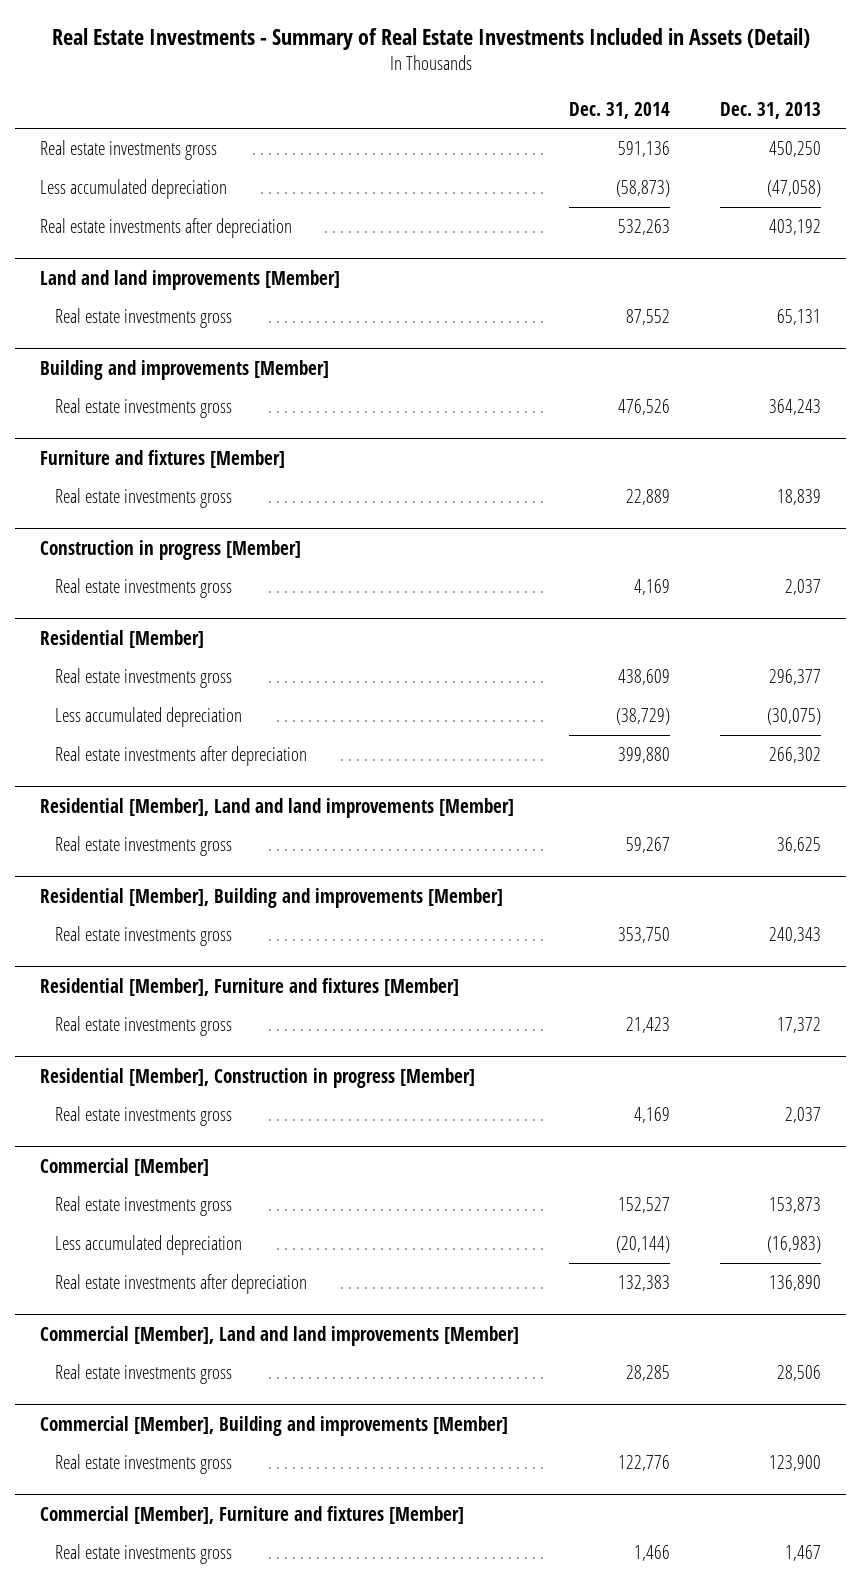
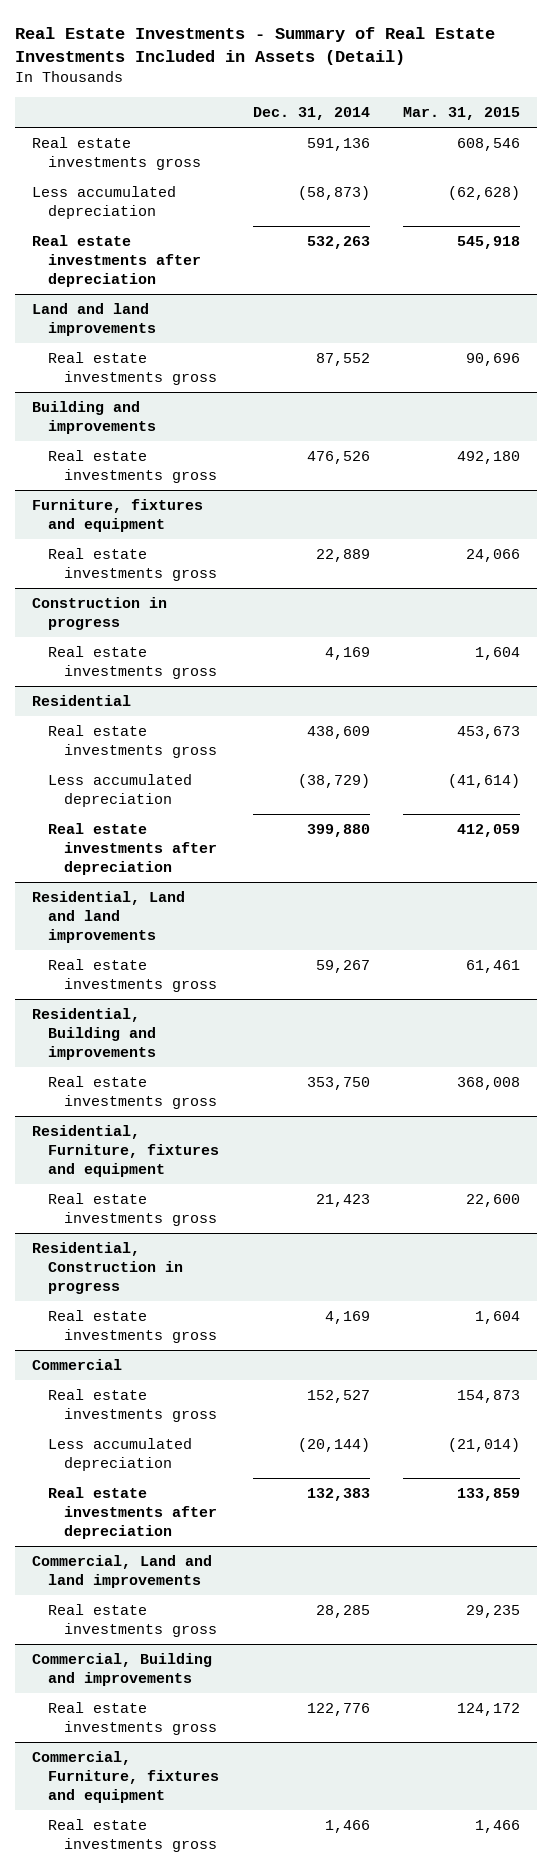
- | Dec. 31, 2014 | Dec. 31, 2013
+ | Dec. 31, 2014 | Mar. 31, 2015
- Land and land improvements [Member]
+ Land and land improvements
- Building and improvements [Member]
+ Building and improvements
- Furniture and fixtures [Member]
+ Furniture, fixtures and equipment
- Construction in progress [Member]
+ Construction in progress
- Residential [Member]
+ Residential
- Residential [Member], Land and land improvements [Member]
+ Residential, Land and land improvements
- Residential [Member], Building and improvements [Member]
+ Residential, Building and improvements
- Residential [Member], Furniture and fixtures [Member]
+ Residential, Furniture, fixtures and equipment
- Residential [Member], Construction in progress [Member]
+ Residential, Construction in progress
- Commercial [Member]
+ Commercial
- Commercial [Member], Land and land improvements [Member]
+ Commercial, Land and land improvements
- Commercial [Member], Building and improvements [Member]
+ Commercial, Building and improvements
- Commercial [Member], Furniture and fixtures [Member]
+ Commercial, Furniture, fixtures and equipment

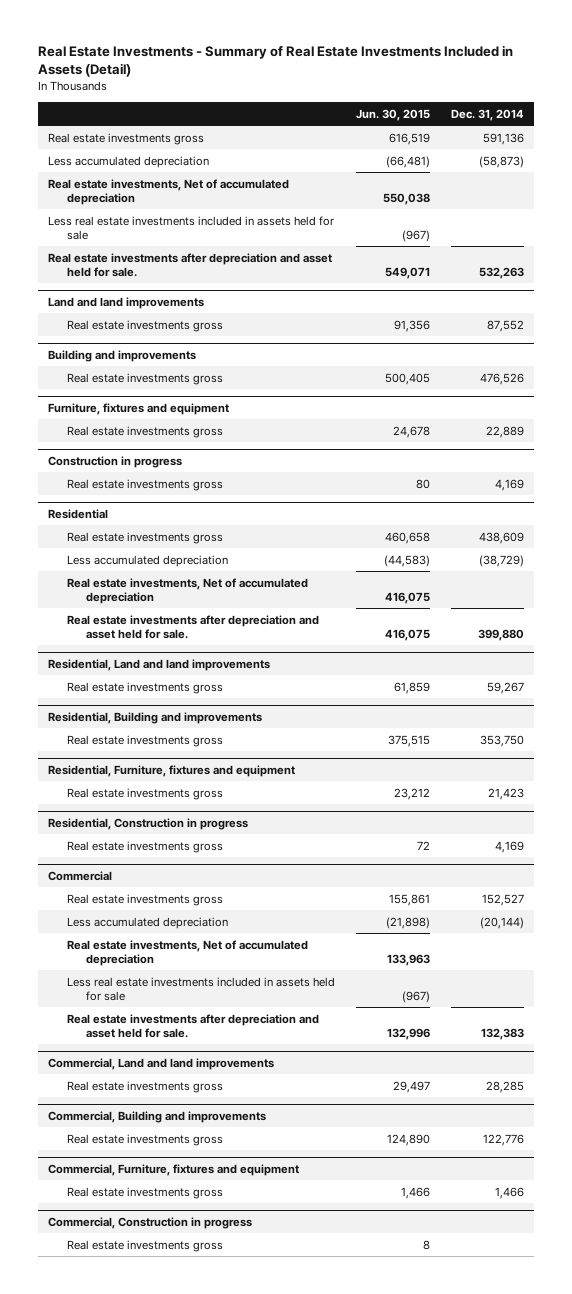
- | Dec. 31, 2014 | Mar. 31, 2015
+ | Jun. 30, 2015 | Dec. 31, 2014
- Real estate investments after depreciation | 532,263 | 545,918
+ Real estate investments, Net of accumulated depreciation | 550,038 |
+ Less real estate investments included in assets held for sale | (967) |
+ Real estate investments after depreciation and asset held for sale. | 549,071 | 532,263
@ Residential
- Real estate investments after depreciation | 399,880 | 412,059
+ Real estate investments, Net of accumulated depreciation | 416,075 |
+ Real estate investments after depreciation and asset held for sale. | 416,075 | 399,880
@ Commercial
- Real estate investments after depreciation | 132,383 | 133,859
+ Real estate investments, Net of accumulated depreciation | 133,963 |
+ Less real estate investments included in assets held for sale | (967) |
+ Real estate investments after depreciation and asset held for sale. | 132,996 | 132,383
+ Commercial, Construction in progress
+ Real estate investments gross | 8 |

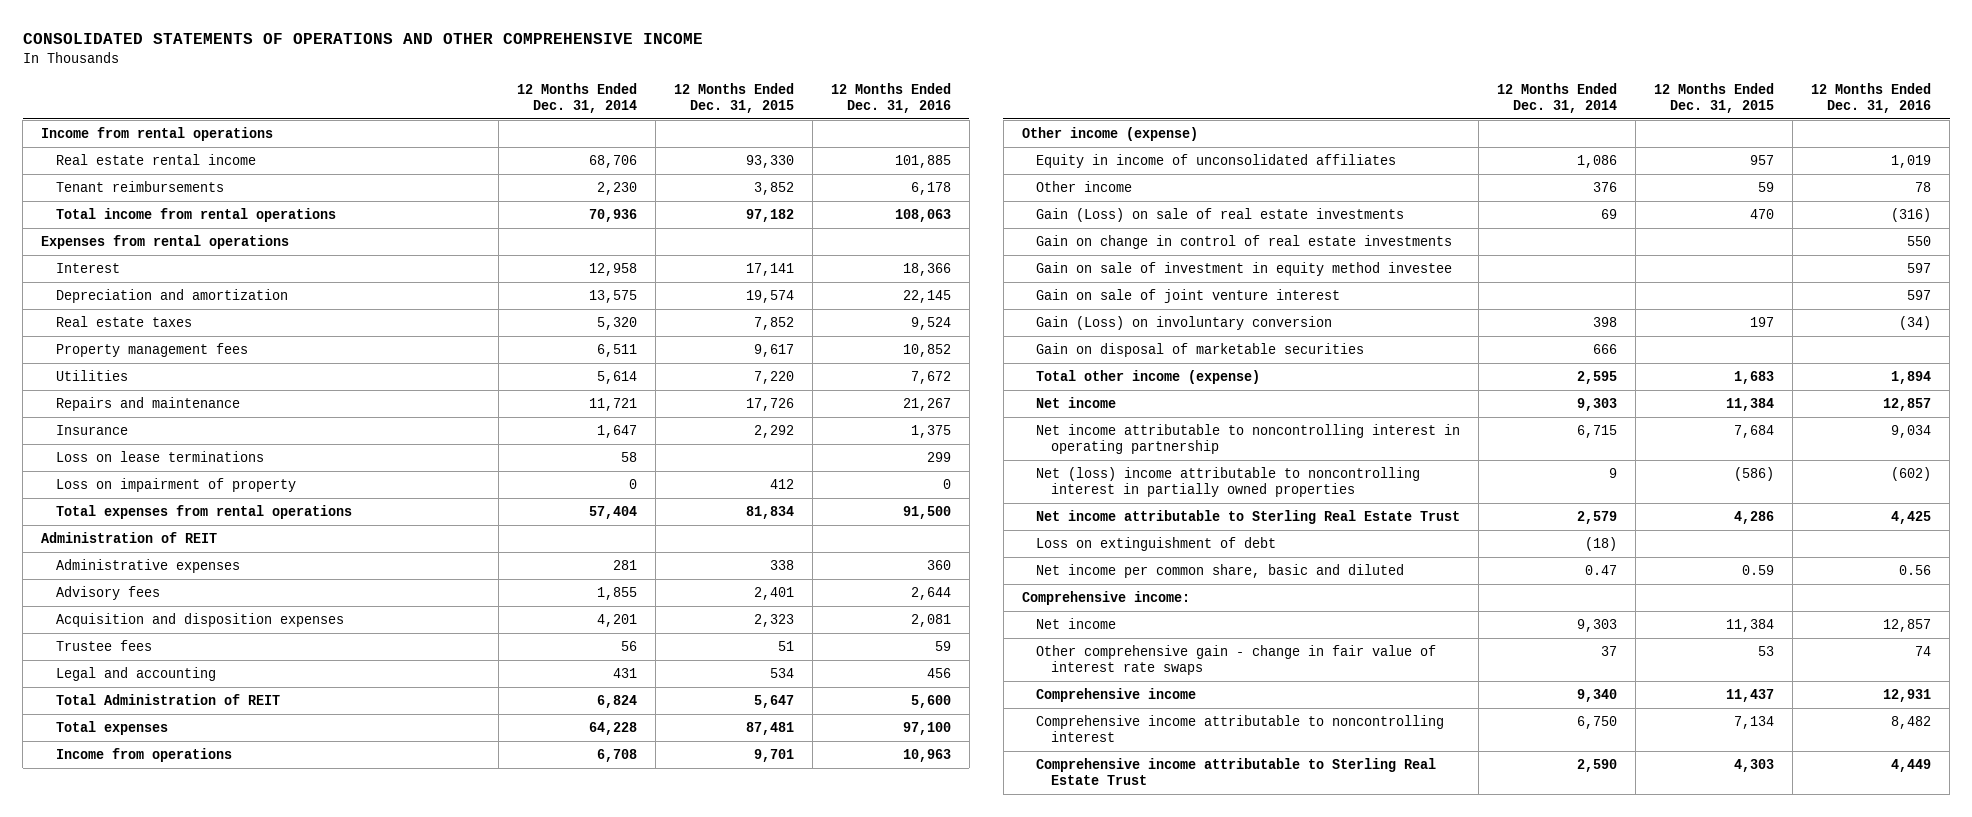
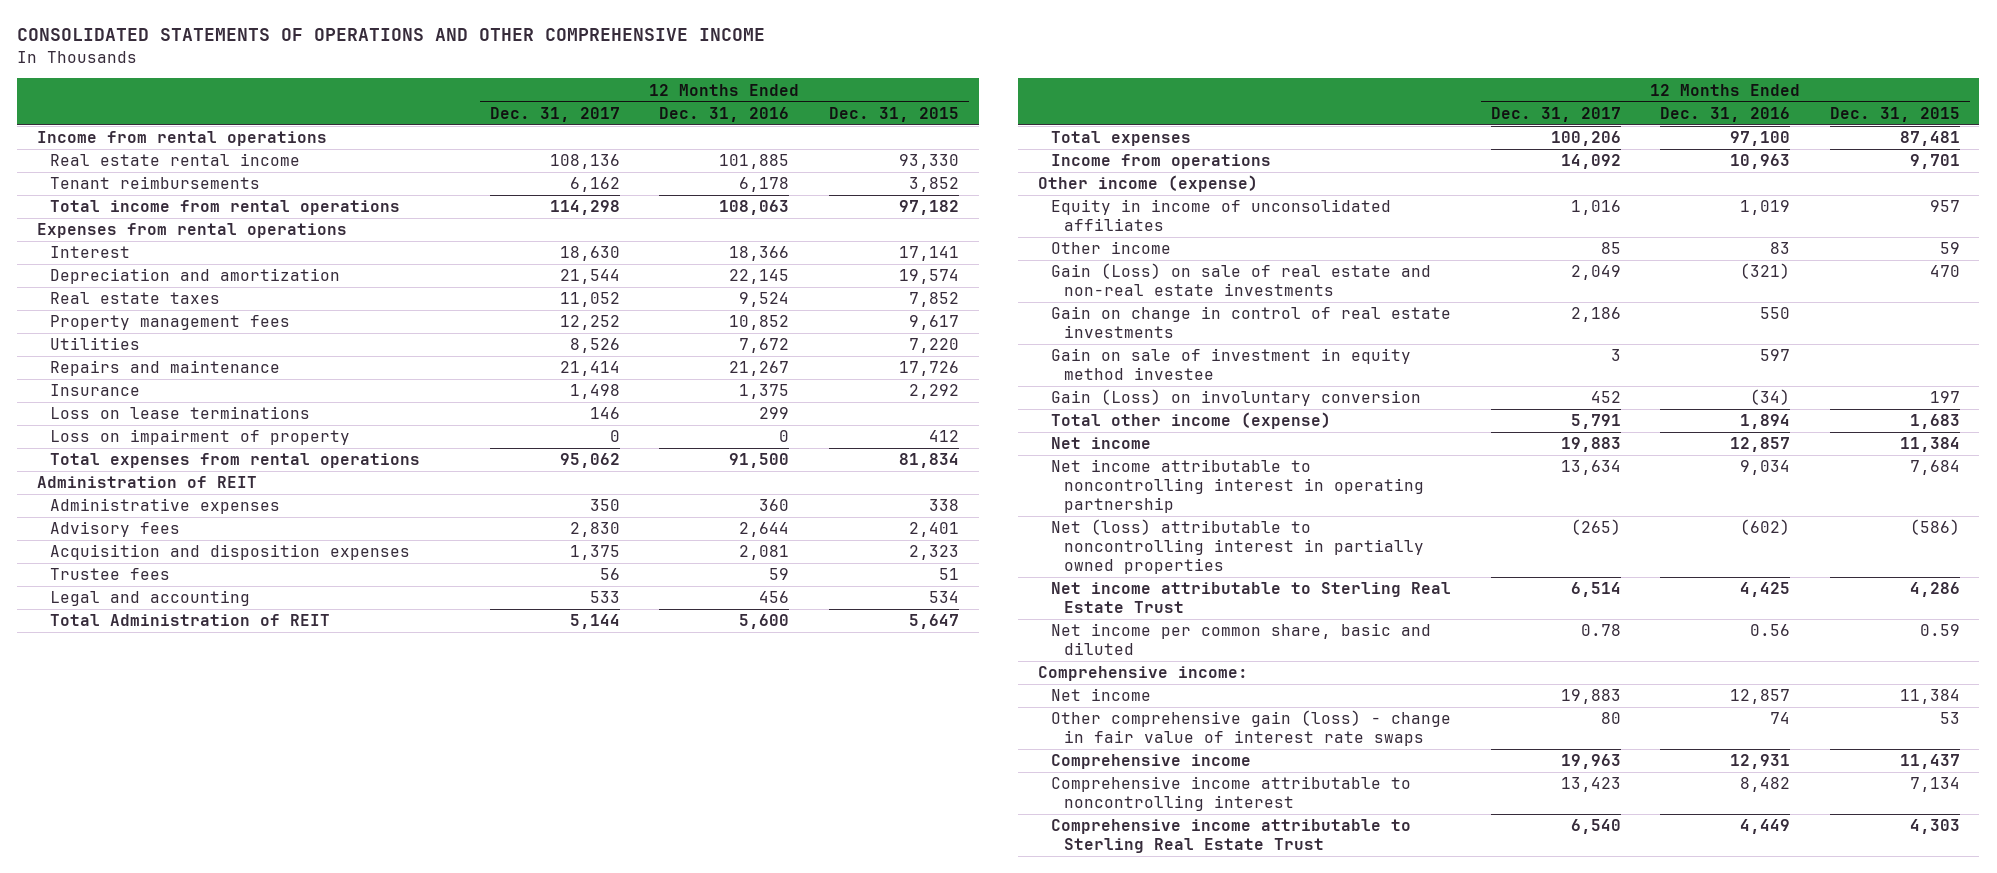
- | 12 Months Ended Dec. 31, 2014 | 12 Months Ended Dec. 31, 2015 | 12 Months Ended Dec. 31, 2016
+ | 12 Months Ended Dec. 31, 2017 | 12 Months Ended Dec. 31, 2016 | 12 Months Ended Dec. 31, 2015
- Other income | 376 | 59 | 78
- Gain (Loss) on sale of real estate investments | 69 | 470 | (316)
+ Other income | 85 | 83 | 59
+ Gain (Loss) on sale of real estate and non-real estate investments | 2,049 | (321) | 470
- Gain on sale of joint venture interest | | | 597
- Gain on disposal of marketable securities | 666 | |
- Net (loss) income attributable to noncontrolling interest in partially owned properties | 9 | (586) | (602)
+ Net (loss) attributable to noncontrolling interest in partially owned properties | (265) | (602) | (586)
- Loss on extinguishment of debt | (18) | |
- Other comprehensive gain - change in fair value of interest rate swaps | 37 | 53 | 74
+ Other comprehensive gain (loss) - change in fair value of interest rate swaps | 80 | 74 | 53

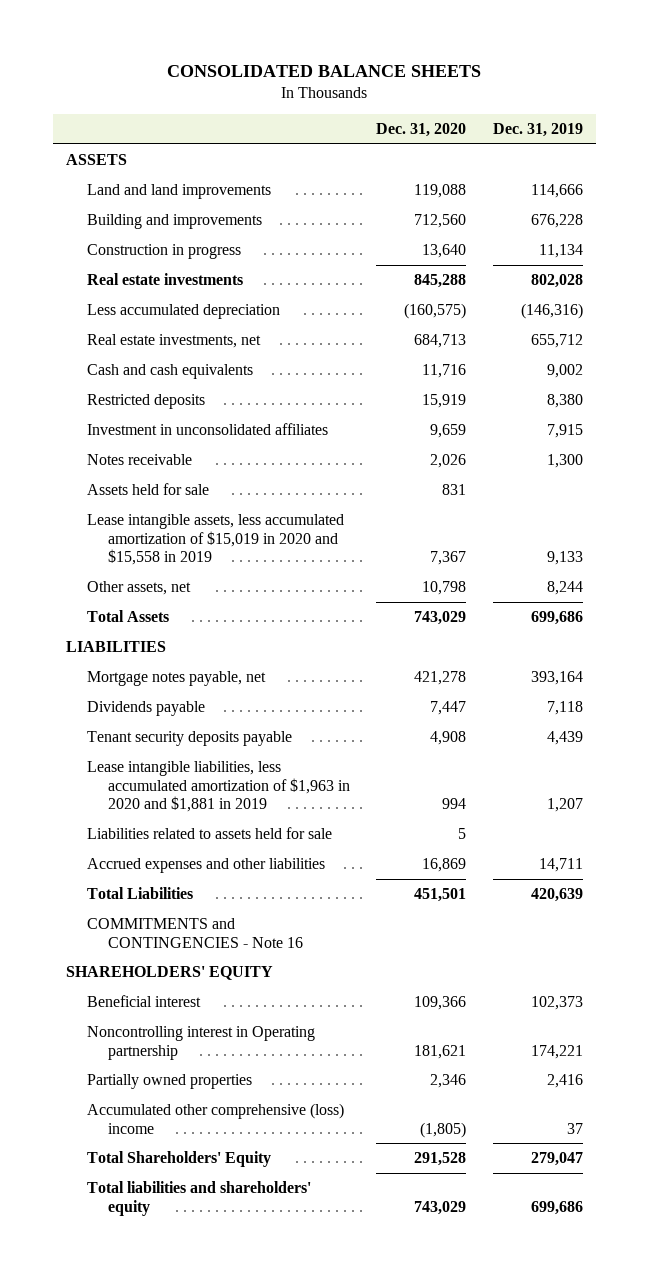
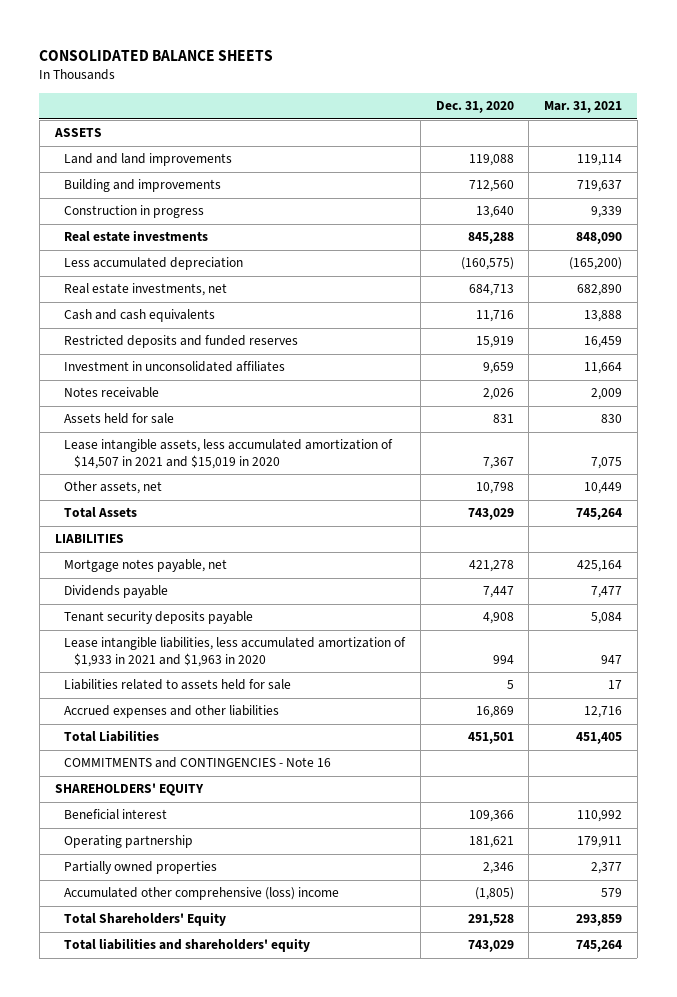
- | Dec. 31, 2020 | Dec. 31, 2019
+ | Dec. 31, 2020 | Mar. 31, 2021
- Restricted deposits | 15,919 | 8,380
+ Restricted deposits and funded reserves | 15,919 | 16,459
- Lease intangible assets, less accumulated amortization of $15,019 in 2020 and $15,558 in 2019 | 7,367 | 9,133
+ Lease intangible assets, less accumulated amortization of $14,507 in 2021 and $15,019 in 2020 | 7,367 | 7,075
- Lease intangible liabilities, less accumulated amortization of $1,963 in 2020 and $1,881 in 2019 | 994 | 1,207
+ Lease intangible liabilities, less accumulated amortization of $1,933 in 2021 and $1,963 in 2020 | 994 | 947
- Noncontrolling interest in Operating partnership | 181,621 | 174,221
+ Operating partnership | 181,621 | 179,911

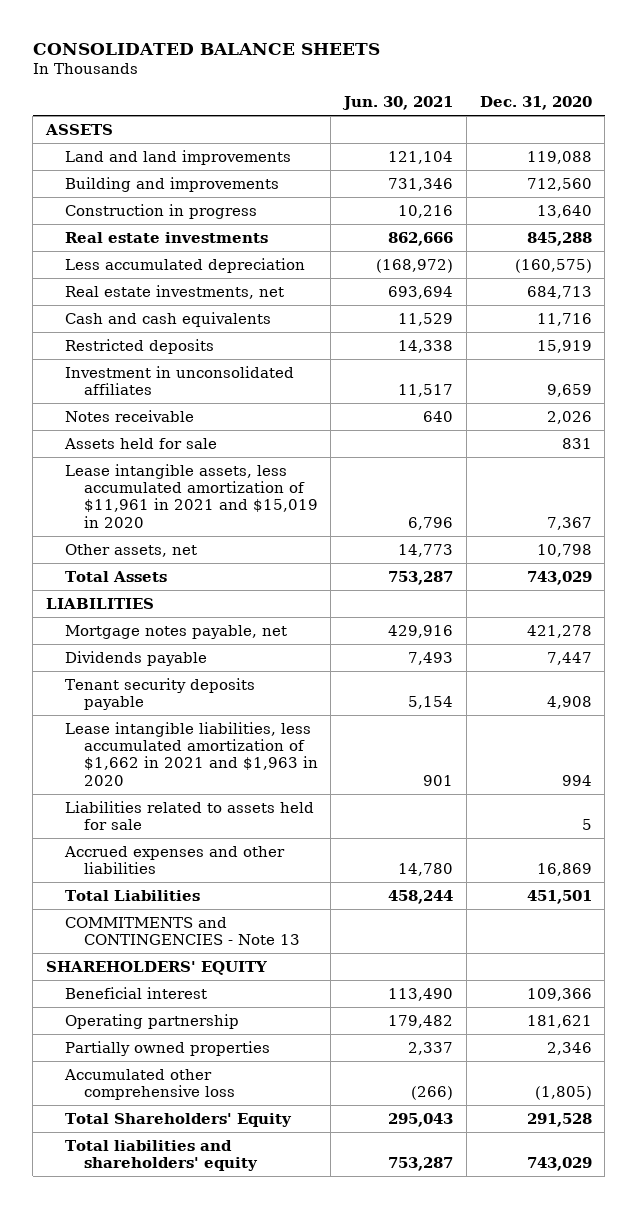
- | Dec. 31, 2020 | Mar. 31, 2021
+ | Jun. 30, 2021 | Dec. 31, 2020
- Restricted deposits and funded reserves | 15,919 | 16,459
+ Restricted deposits | 14,338 | 15,919
- Lease intangible assets, less accumulated amortization of $14,507 in 2021 and $15,019 in 2020 | 7,367 | 7,075
+ Lease intangible assets, less accumulated amortization of $11,961 in 2021 and $15,019 in 2020 | 6,796 | 7,367
- Lease intangible liabilities, less accumulated amortization of $1,933 in 2021 and $1,963 in 2020 | 994 | 947
+ Lease intangible liabilities, less accumulated amortization of $1,662 in 2021 and $1,963 in 2020 | 901 | 994
- COMMITMENTS and CONTINGENCIES - Note 16
+ COMMITMENTS and CONTINGENCIES - Note 13
- Accumulated other comprehensive (loss) income | (1,805) | 579
+ Accumulated other comprehensive loss | (266) | (1,805)

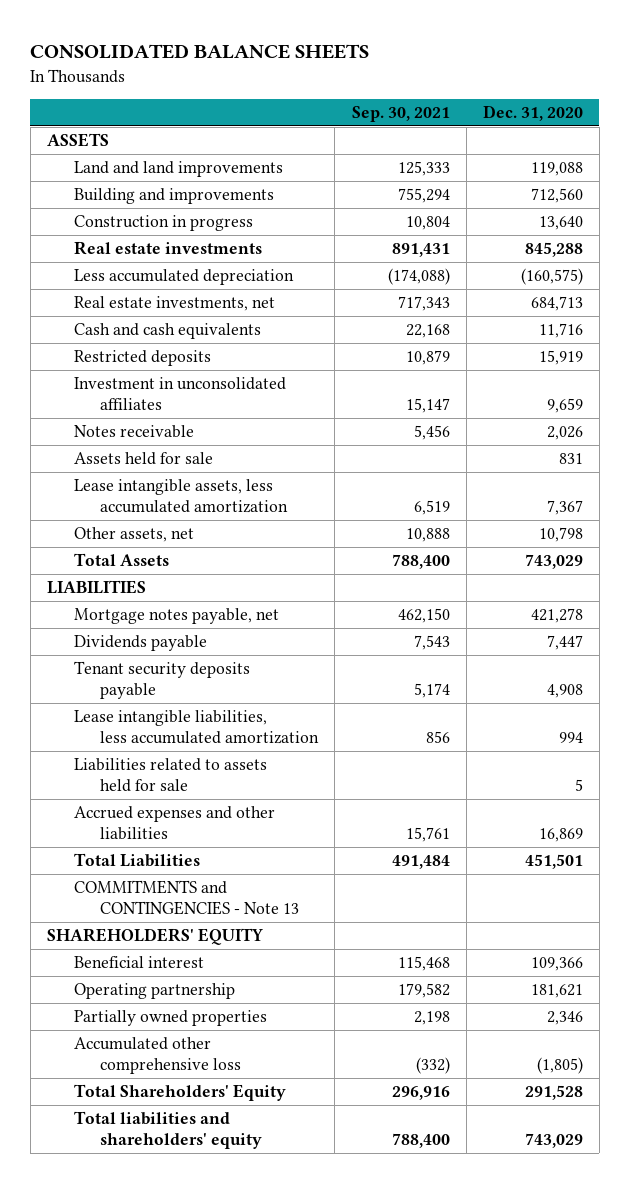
- | Jun. 30, 2021 | Dec. 31, 2020
+ | Sep. 30, 2021 | Dec. 31, 2020
- Lease intangible assets, less accumulated amortization of $11,961 in 2021 and $15,019 in 2020 | 6,796 | 7,367
+ Lease intangible assets, less accumulated amortization | 6,519 | 7,367
- Lease intangible liabilities, less accumulated amortization of $1,662 in 2021 and $1,963 in 2020 | 901 | 994
+ Lease intangible liabilities, less accumulated amortization | 856 | 994

